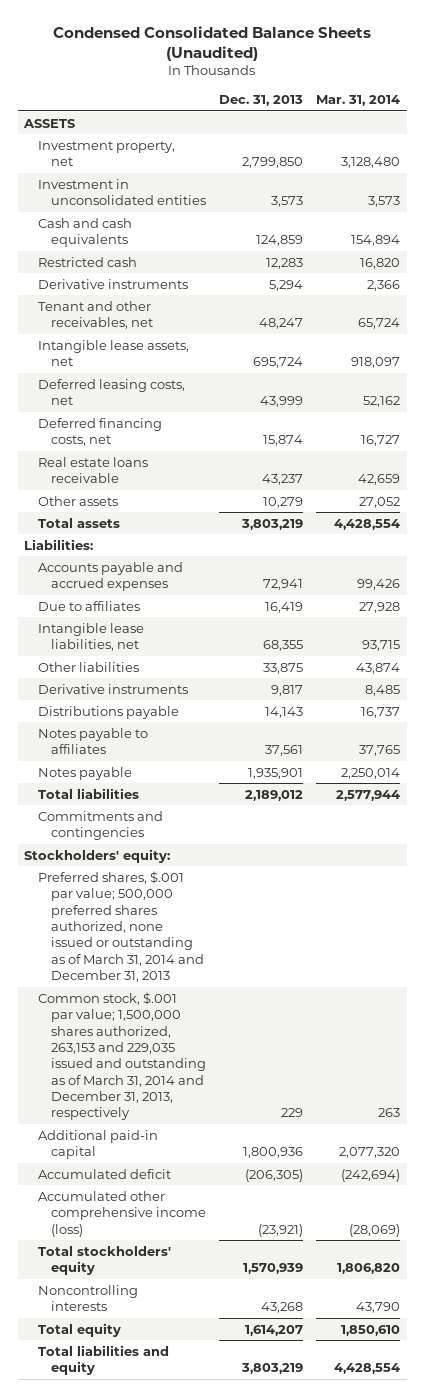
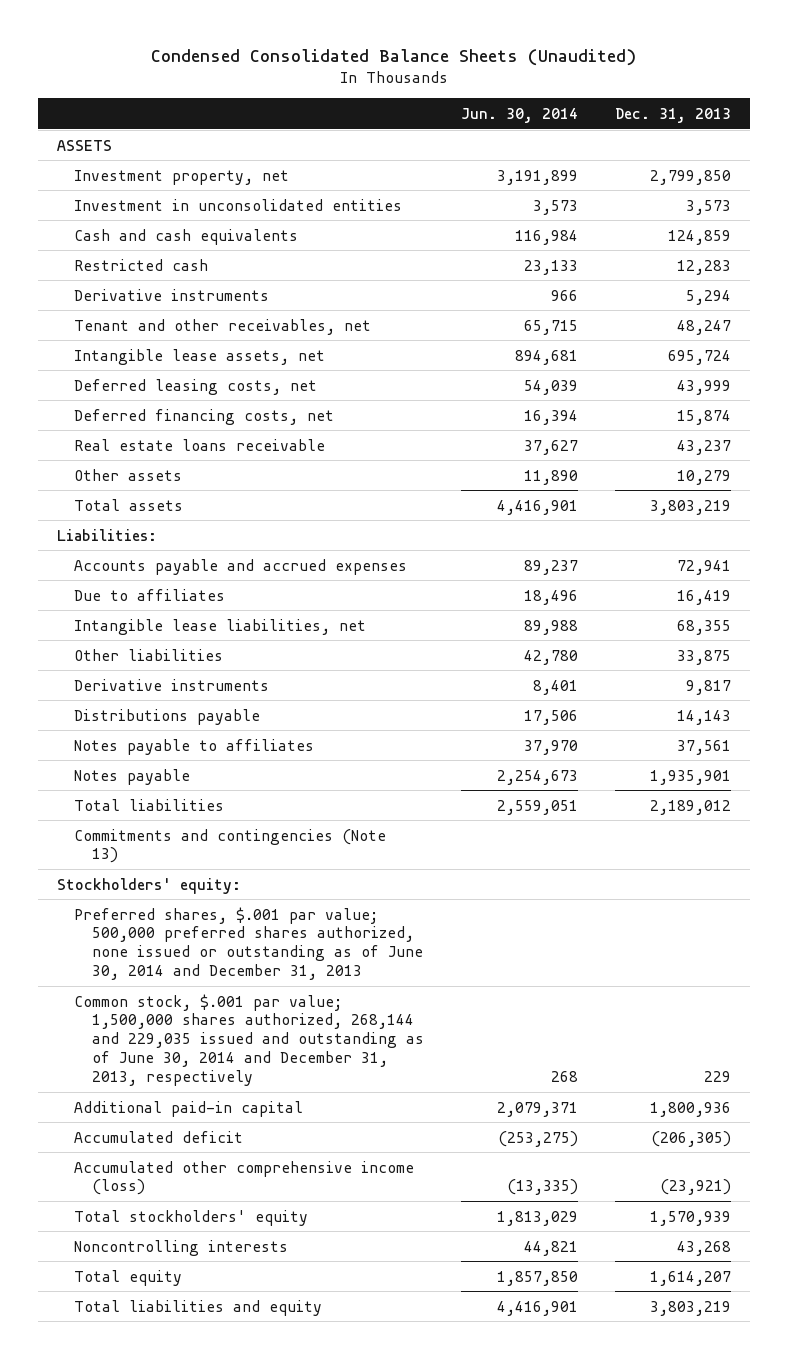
- | Dec. 31, 2013 | Mar. 31, 2014
+ | Jun. 30, 2014 | Dec. 31, 2013
- Commitments and contingencies
+ Commitments and contingencies (Note 13)
- Preferred shares, $.001 par value; 500,000 preferred shares authorized, none issued or outstanding as of March 31, 2014 and December 31, 2013
- Common stock, $.001 par value; 1,500,000 shares authorized, 263,153 and 229,035 issued and outstanding as of March 31, 2014 and December 31, 2013, respectively | 229 | 263
+ Preferred shares, $.001 par value; 500,000 preferred shares authorized, none issued or outstanding as of June 30, 2014 and December 31, 2013
+ Common stock, $.001 par value; 1,500,000 shares authorized, 268,144 and 229,035 issued and outstanding as of June 30, 2014 and December 31, 2013, respectively | 268 | 229

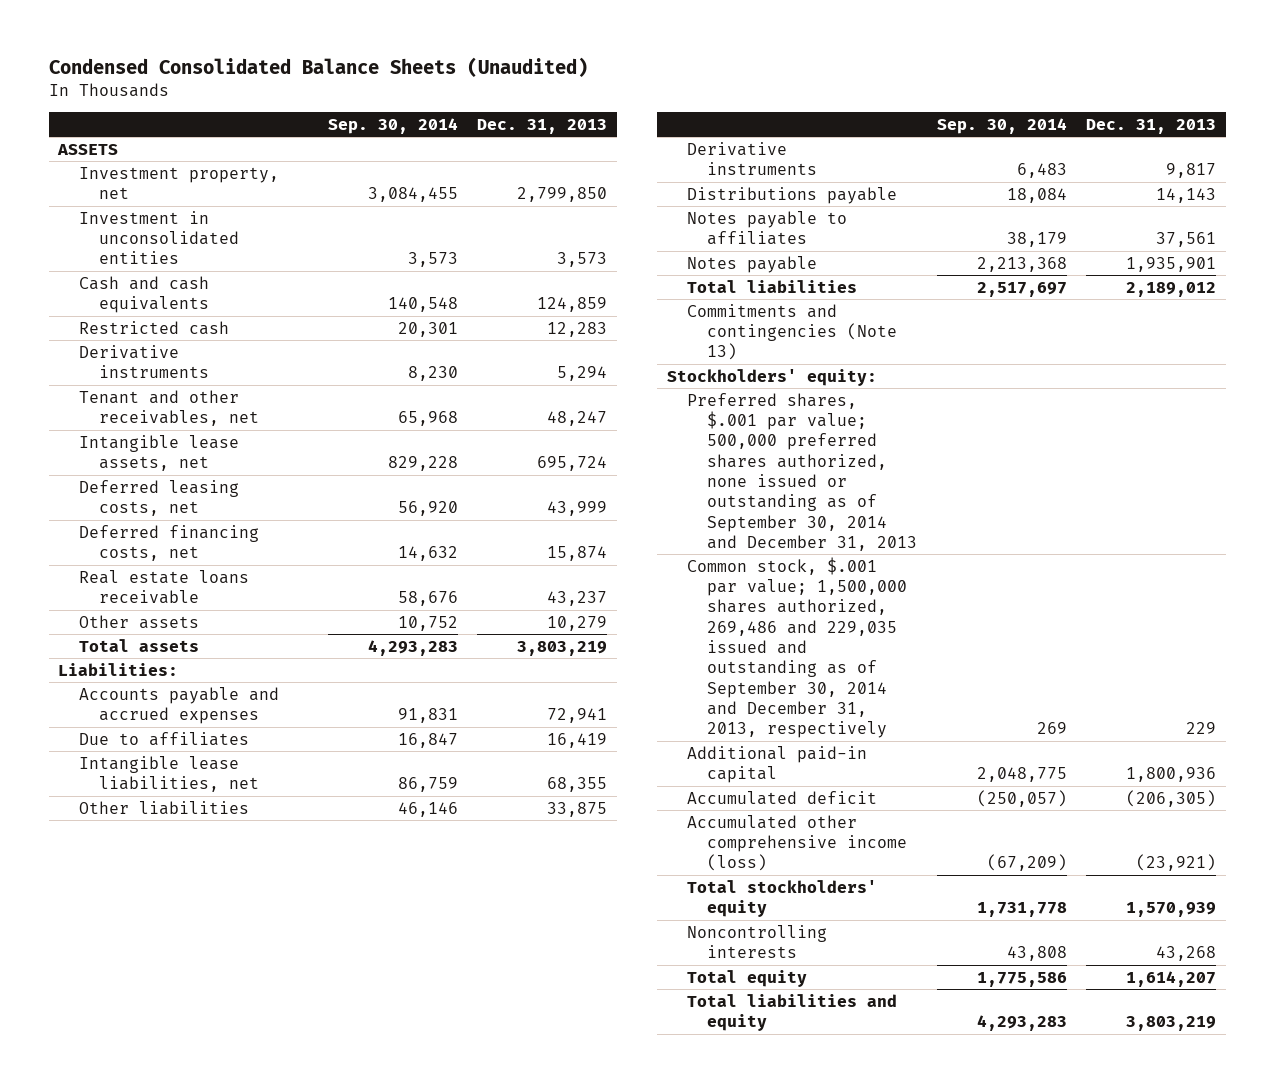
- | Jun. 30, 2014 | Dec. 31, 2013
+ | Sep. 30, 2014 | Dec. 31, 2013
- Preferred shares, $.001 par value; 500,000 preferred shares authorized, none issued or outstanding as of June 30, 2014 and December 31, 2013
- Common stock, $.001 par value; 1,500,000 shares authorized, 268,144 and 229,035 issued and outstanding as of June 30, 2014 and December 31, 2013, respectively | 268 | 229
+ Preferred shares, $.001 par value; 500,000 preferred shares authorized, none issued or outstanding as of September 30, 2014 and December 31, 2013
+ Common stock, $.001 par value; 1,500,000 shares authorized, 269,486 and 229,035 issued and outstanding as of September 30, 2014 and December 31, 2013, respectively | 269 | 229

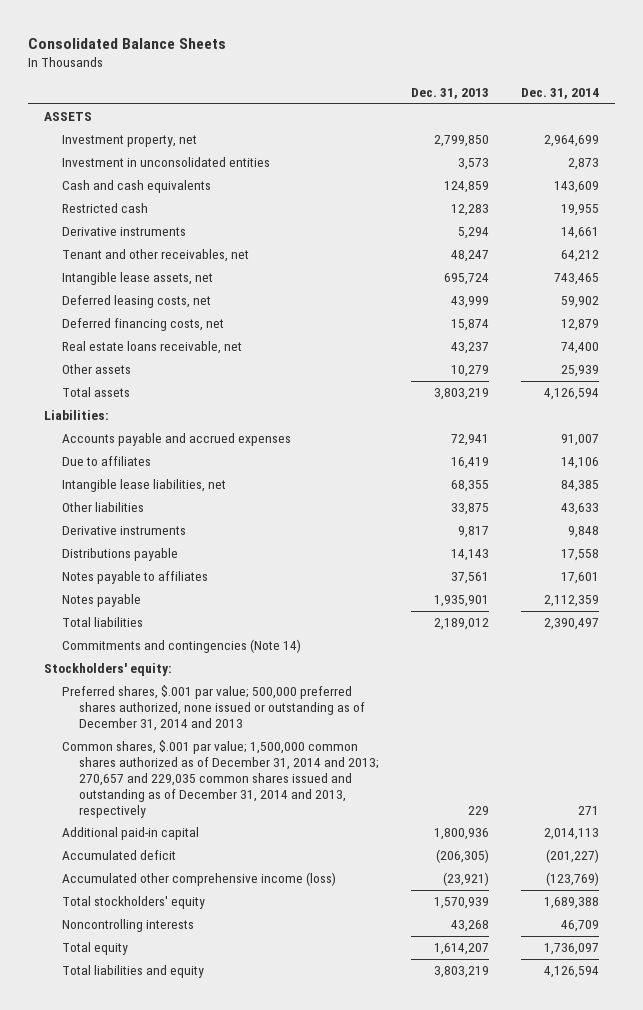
- Condensed Consolidated Balance Sheets (Unaudited)
+ Consolidated Balance Sheets
- | Sep. 30, 2014 | Dec. 31, 2013
+ | Dec. 31, 2013 | Dec. 31, 2014
- Real estate loans receivable | 58,676 | 43,237
+ Real estate loans receivable, net | 43,237 | 74,400
- Commitments and contingencies (Note 13)
+ Commitments and contingencies (Note 14)
- Preferred shares, $.001 par value; 500,000 preferred shares authorized, none issued or outstanding as of September 30, 2014 and December 31, 2013
- Common stock, $.001 par value; 1,500,000 shares authorized, 269,486 and 229,035 issued and outstanding as of September 30, 2014 and December 31, 2013, respectively | 269 | 229
+ Preferred shares, $.001 par value; 500,000 preferred shares authorized, none issued or outstanding as of December 31, 2014 and 2013
+ Common shares, $.001 par value; 1,500,000 common shares authorized as of December 31, 2014 and 2013; 270,657 and 229,035 common shares issued and outstanding as of December 31, 2014 and 2013, respectively | 229 | 271

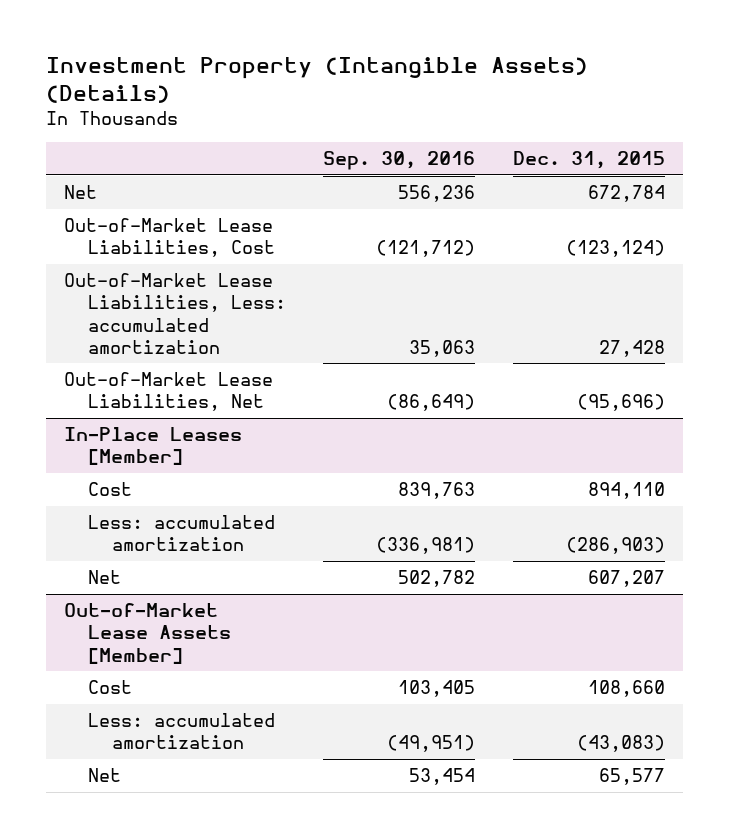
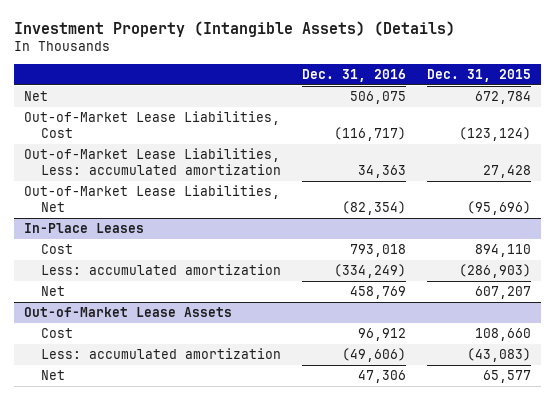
- | Sep. 30, 2016 | Dec. 31, 2015
+ | Dec. 31, 2016 | Dec. 31, 2015
- In-Place Leases [Member]
+ In-Place Leases
- Out-of-Market Lease Assets [Member]
+ Out-of-Market Lease Assets

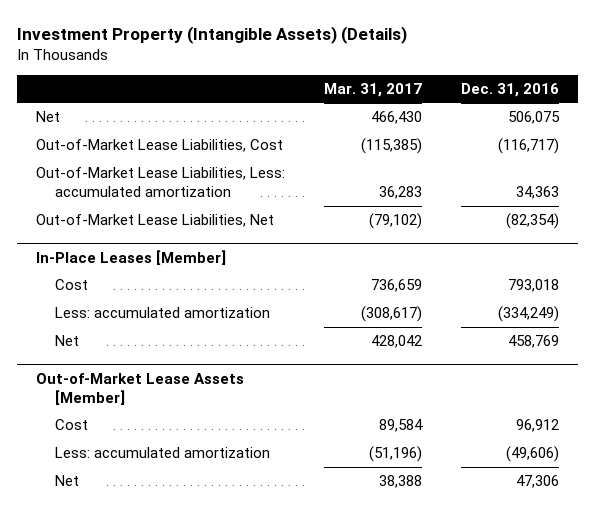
- | Dec. 31, 2016 | Dec. 31, 2015
+ | Mar. 31, 2017 | Dec. 31, 2016
- In-Place Leases
+ In-Place Leases [Member]
- Out-of-Market Lease Assets
+ Out-of-Market Lease Assets [Member]

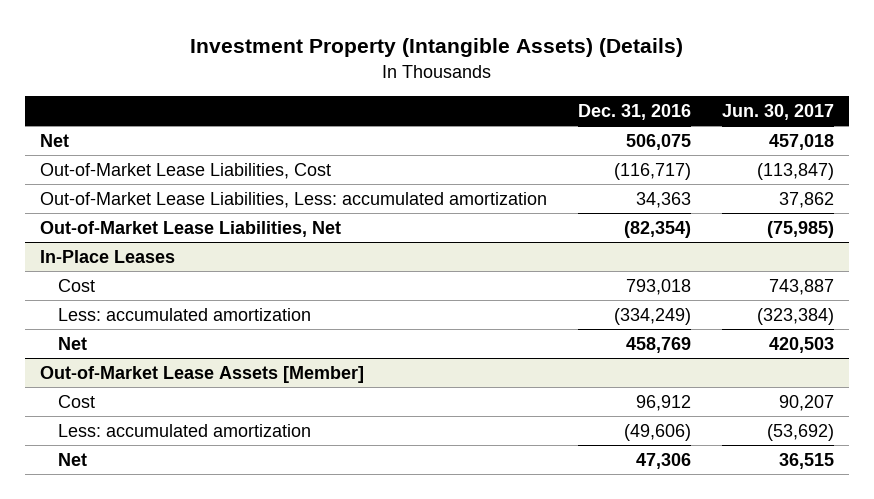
- | Mar. 31, 2017 | Dec. 31, 2016
+ | Dec. 31, 2016 | Jun. 30, 2017
- In-Place Leases [Member]
+ In-Place Leases

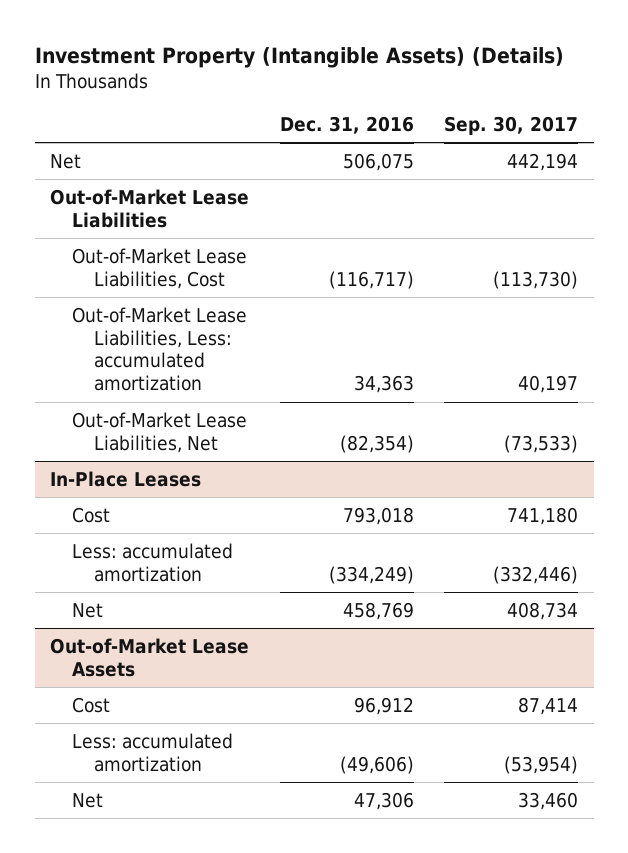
- | Dec. 31, 2016 | Jun. 30, 2017
+ | Dec. 31, 2016 | Sep. 30, 2017
+ Out-of-Market Lease Liabilities
- Out-of-Market Lease Assets [Member]
+ Out-of-Market Lease Assets

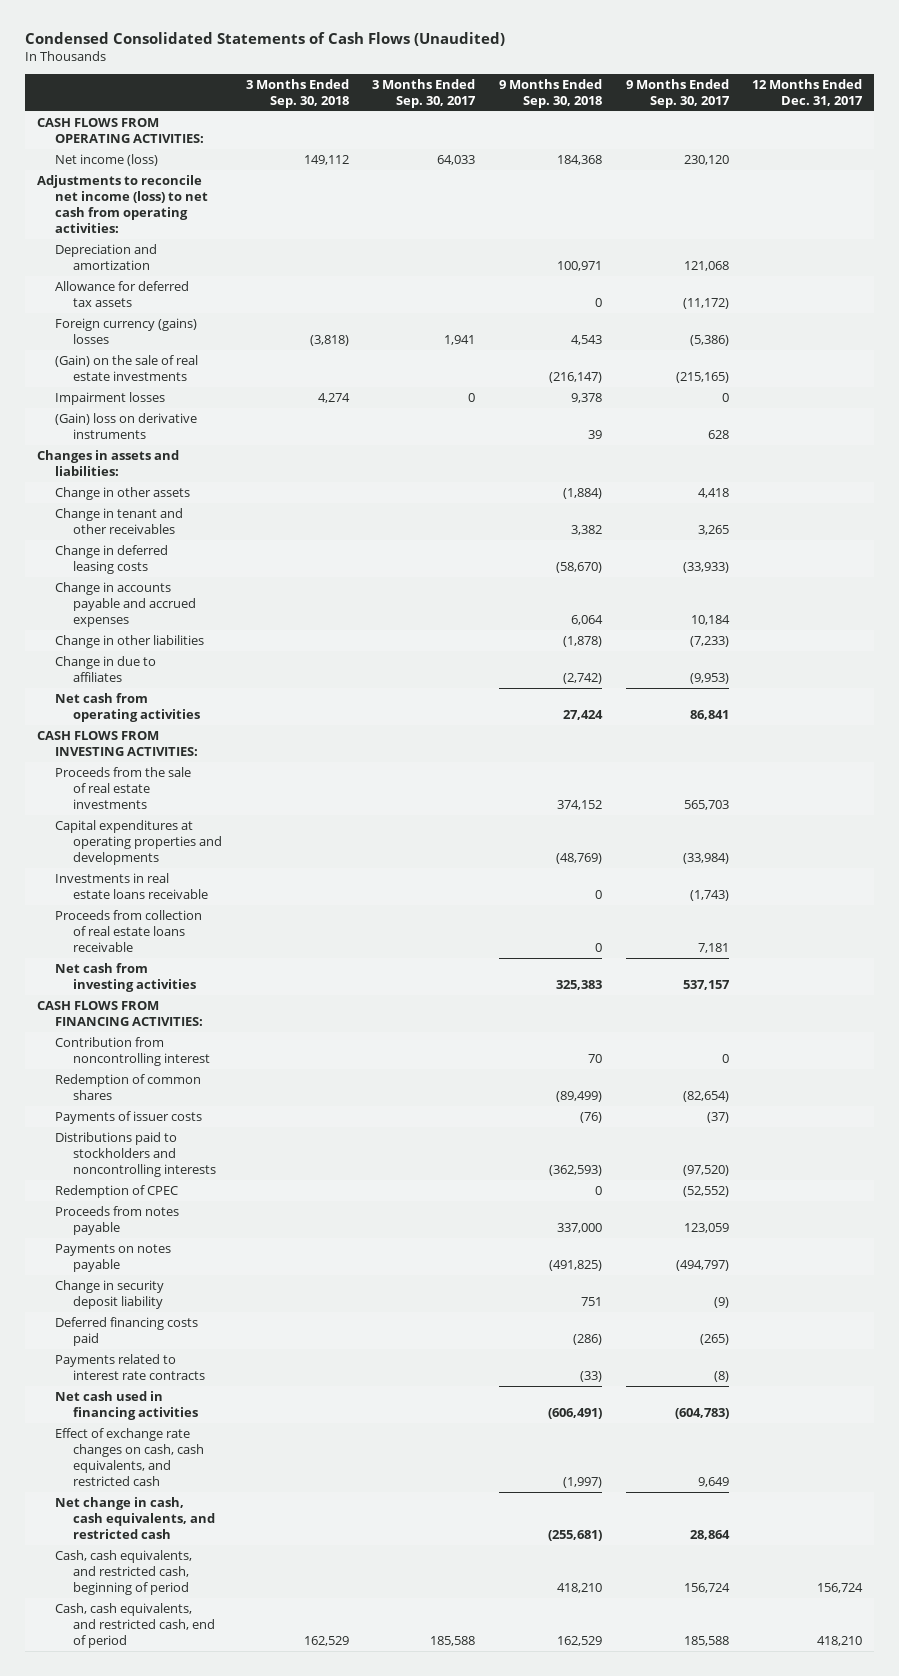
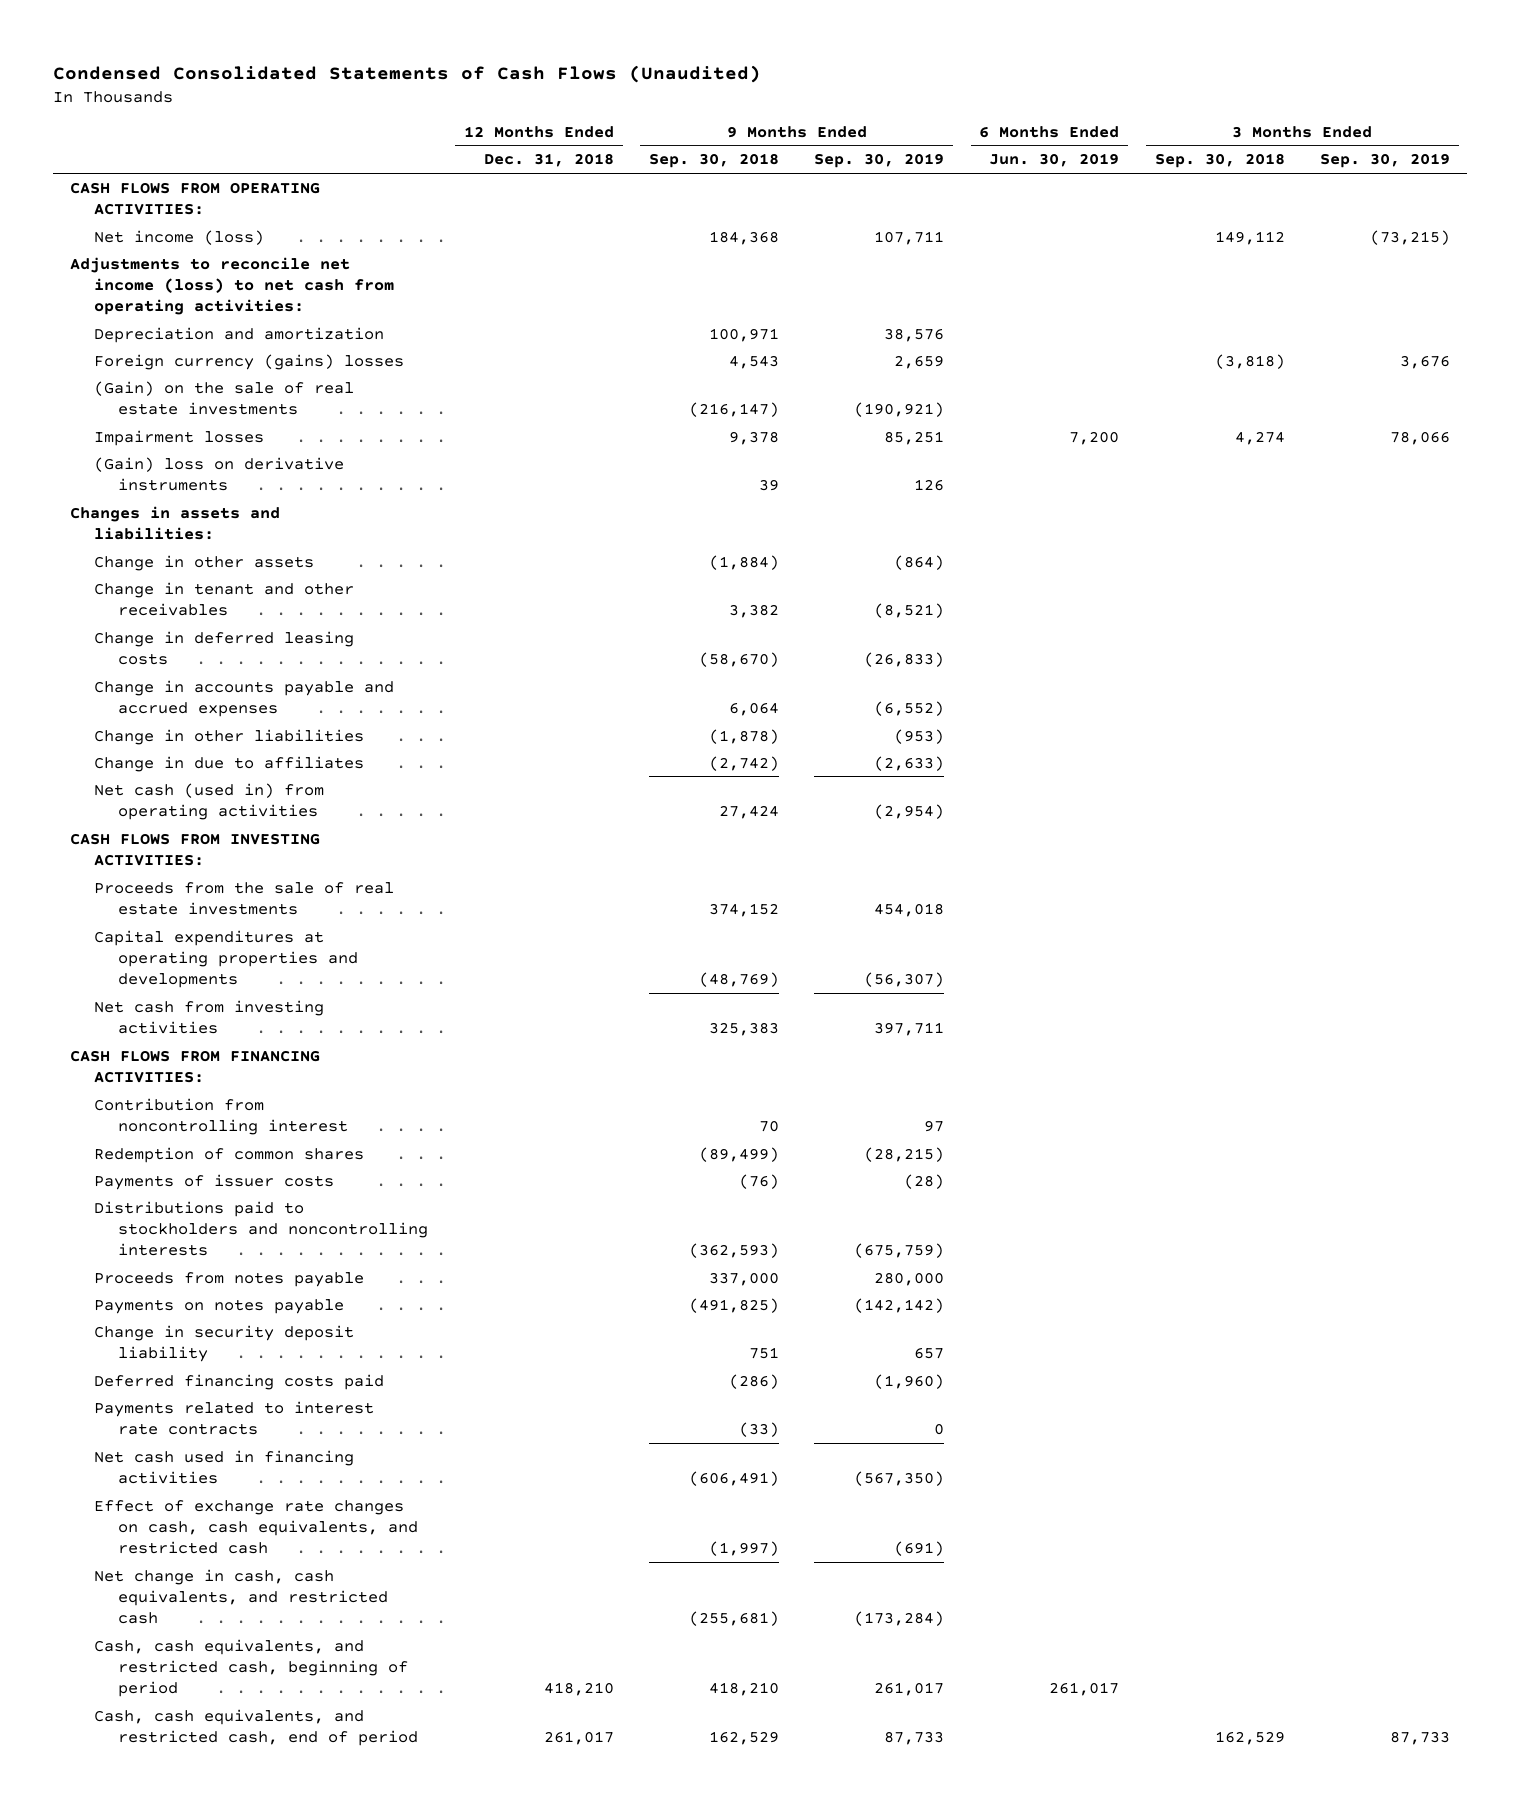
- | 3 Months Ended Sep. 30, 2018 | 3 Months Ended Sep. 30, 2017 | 9 Months Ended Sep. 30, 2018 | 9 Months Ended Sep. 30, 2017 | 12 Months Ended Dec. 31, 2017
+ | 12 Months Ended Dec. 31, 2018 | 9 Months Ended Sep. 30, 2018 | 9 Months Ended Sep. 30, 2019 | 6 Months Ended Jun. 30, 2019 | 3 Months Ended Sep. 30, 2018 | 3 Months Ended Sep. 30, 2019
- Allowance for deferred tax assets | | | 0 | (11,172) |
- Net cash from operating activities | | | 27,424 | 86,841 |
+ Net cash (used in) from operating activities | | 27,424 | (2,954) | | |
- Investments in real estate loans receivable | | | 0 | (1,743) |
- Proceeds from collection of real estate loans receivable | | | 0 | 7,181 |
- Redemption of CPEC | | | 0 | (52,552) |

